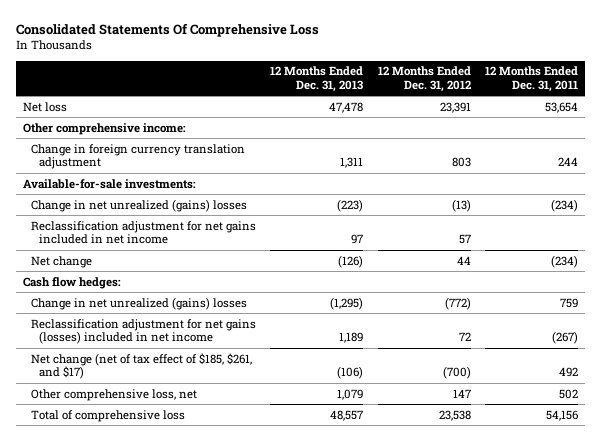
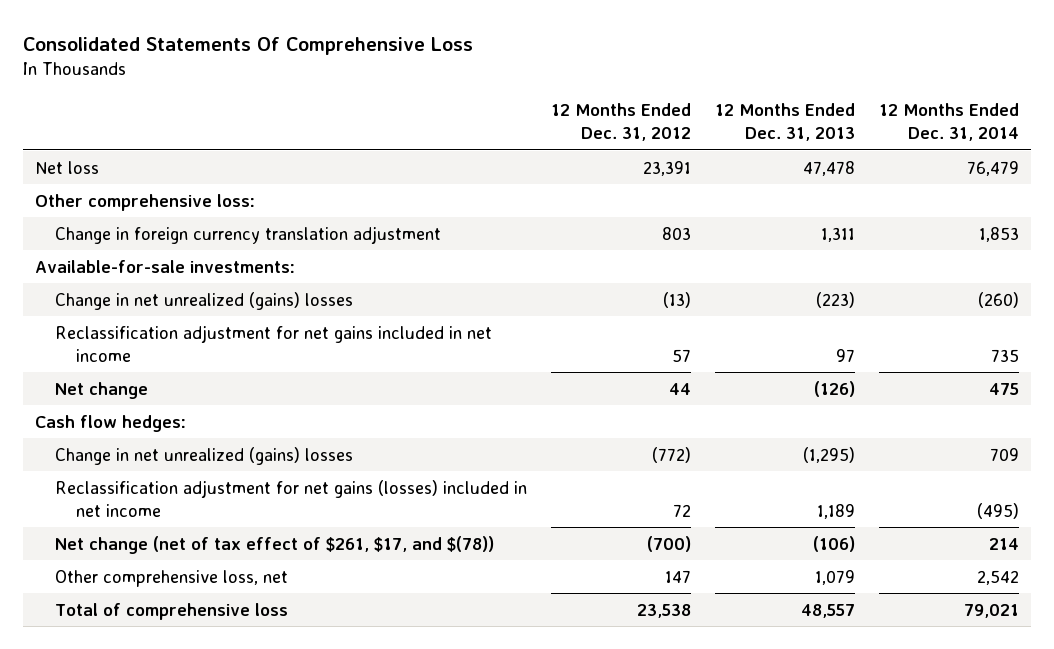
- | 12 Months Ended Dec. 31, 2013 | 12 Months Ended Dec. 31, 2012 | 12 Months Ended Dec. 31, 2011
+ | 12 Months Ended Dec. 31, 2012 | 12 Months Ended Dec. 31, 2013 | 12 Months Ended Dec. 31, 2014
- Other comprehensive income:
+ Other comprehensive loss:
- Net change (net of tax effect of $185, $261, and $17) | (106) | (700) | 492
+ Net change (net of tax effect of $261, $17, and $(78)) | (700) | (106) | 214

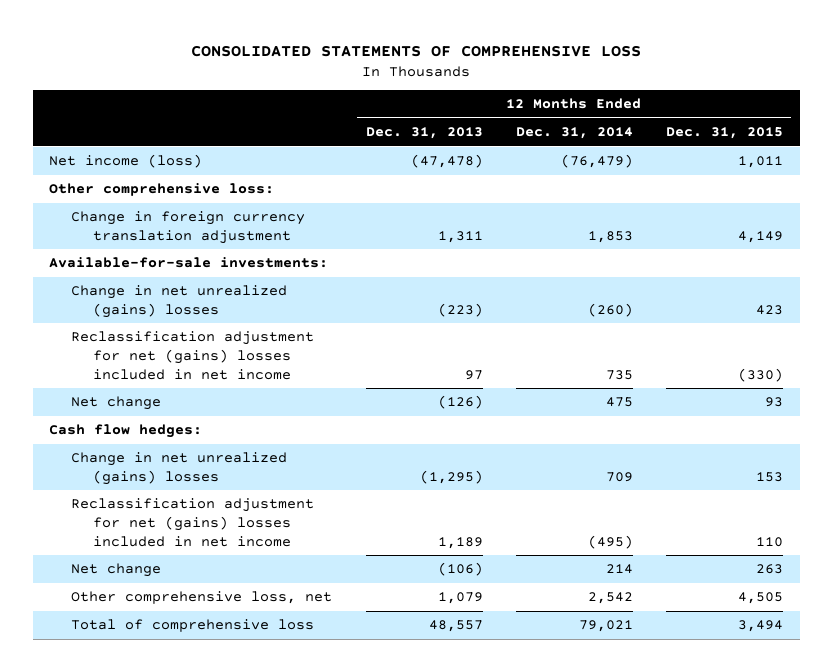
- Consolidated Statements Of Comprehensive Loss
+ CONSOLIDATED STATEMENTS OF COMPREHENSIVE LOSS
- | 12 Months Ended Dec. 31, 2012 | 12 Months Ended Dec. 31, 2013 | 12 Months Ended Dec. 31, 2014
+ | 12 Months Ended Dec. 31, 2013 | 12 Months Ended Dec. 31, 2014 | 12 Months Ended Dec. 31, 2015
- Net loss | 23,391 | 47,478 | 76,479
+ Net income (loss) | (47,478) | (76,479) | 1,011
- Reclassification adjustment for net gains included in net income | 57 | 97 | 735
+ Reclassification adjustment for net (gains) losses included in net income | 97 | 735 | (330)
- Reclassification adjustment for net gains (losses) included in net income | 72 | 1,189 | (495)
- Net change (net of tax effect of $261, $17, and $(78)) | (700) | (106) | 214
+ Reclassification adjustment for net (gains) losses included in net income | 1,189 | (495) | 110
+ Net change | (106) | 214 | 263

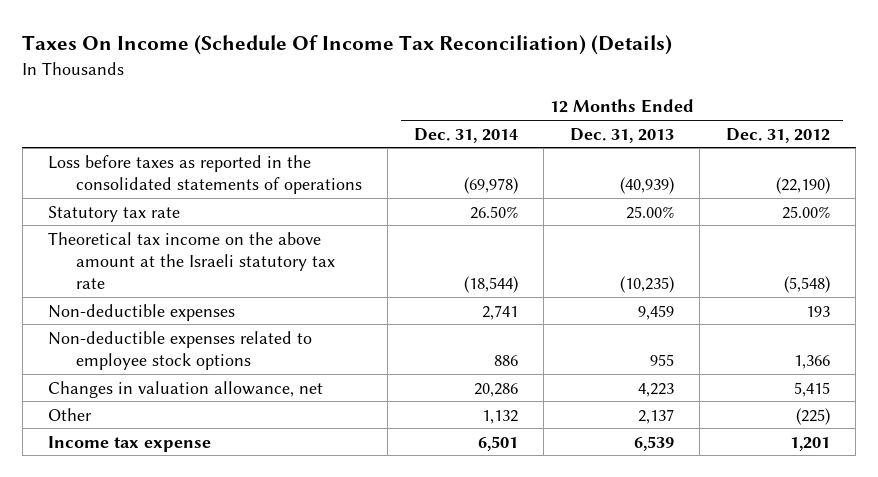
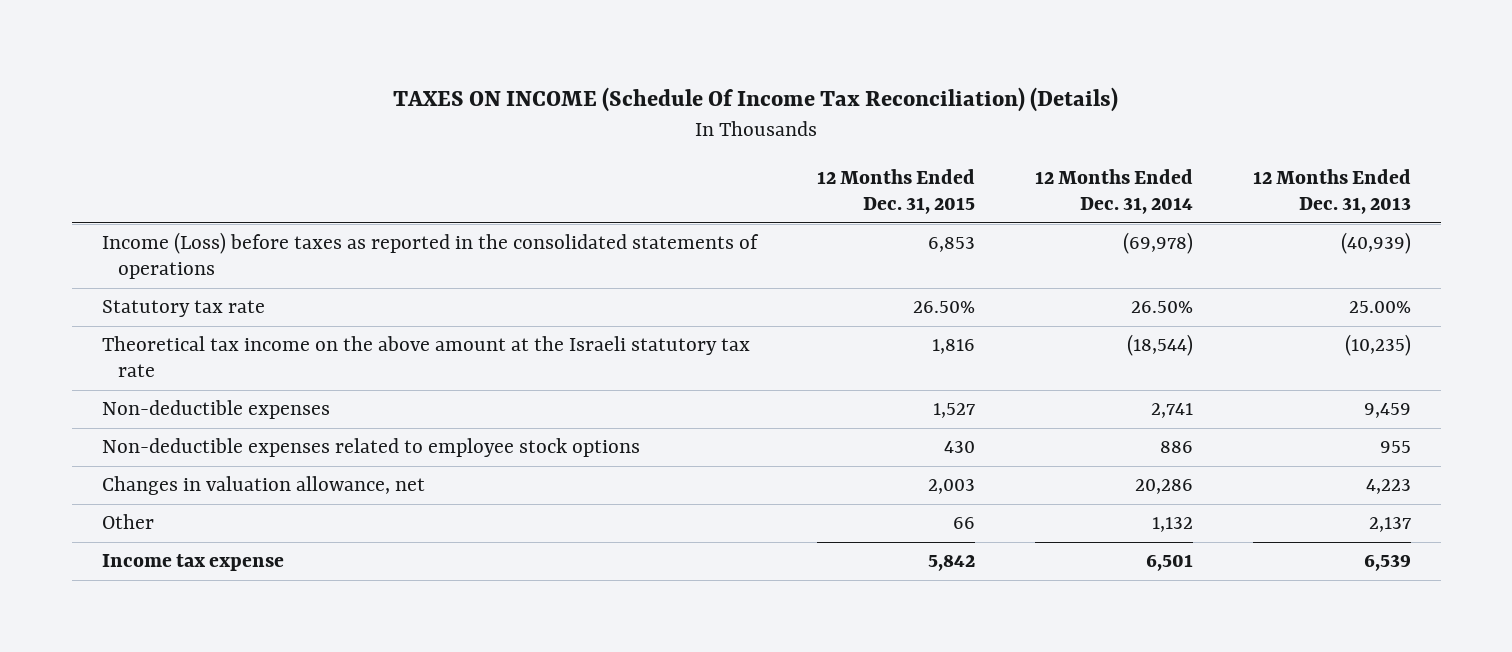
- Taxes On Income (Schedule Of Income Tax Reconciliation) (Details)
+ TAXES ON INCOME (Schedule Of Income Tax Reconciliation) (Details)
- | 12 Months Ended Dec. 31, 2014 | 12 Months Ended Dec. 31, 2013 | 12 Months Ended Dec. 31, 2012
+ | 12 Months Ended Dec. 31, 2015 | 12 Months Ended Dec. 31, 2014 | 12 Months Ended Dec. 31, 2013
- Loss before taxes as reported in the consolidated statements of operations | (69,978) | (40,939) | (22,190)
+ Income (Loss) before taxes as reported in the consolidated statements of operations | 6,853 | (69,978) | (40,939)

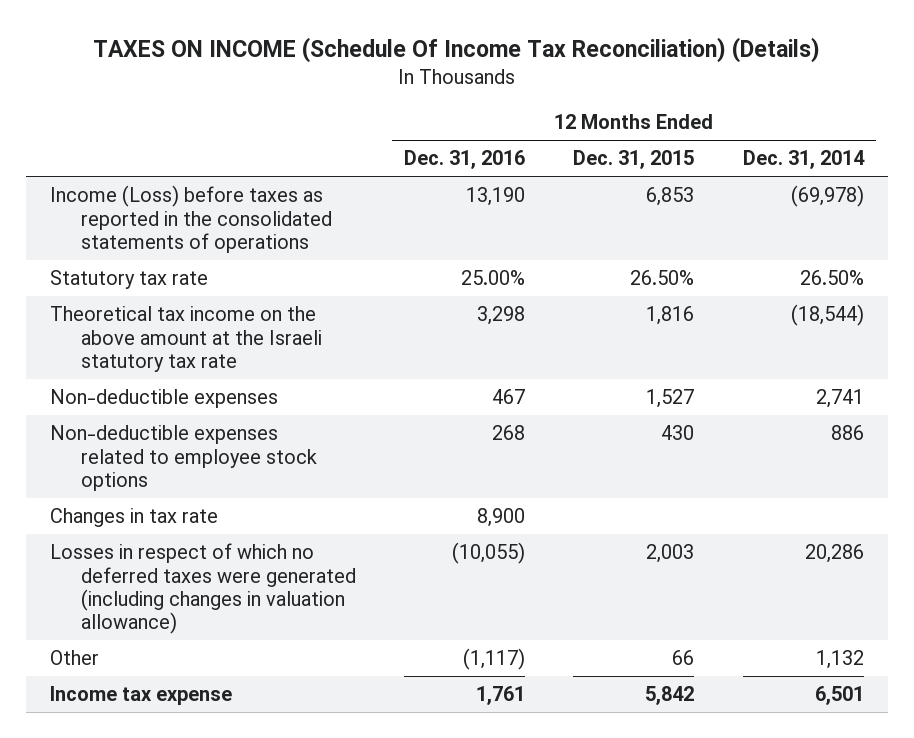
- | 12 Months Ended Dec. 31, 2015 | 12 Months Ended Dec. 31, 2014 | 12 Months Ended Dec. 31, 2013
+ | 12 Months Ended Dec. 31, 2016 | 12 Months Ended Dec. 31, 2015 | 12 Months Ended Dec. 31, 2014
- Changes in valuation allowance, net | 2,003 | 20,286 | 4,223
+ Changes in tax rate | 8,900 | |
+ Losses in respect of which no deferred taxes were generated (including changes in valuation allowance) | (10,055) | 2,003 | 20,286

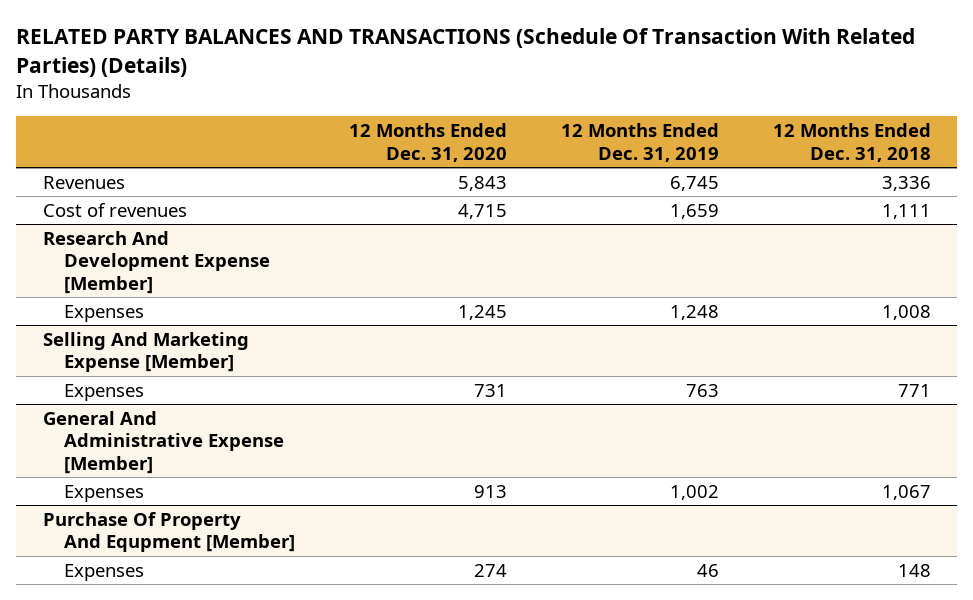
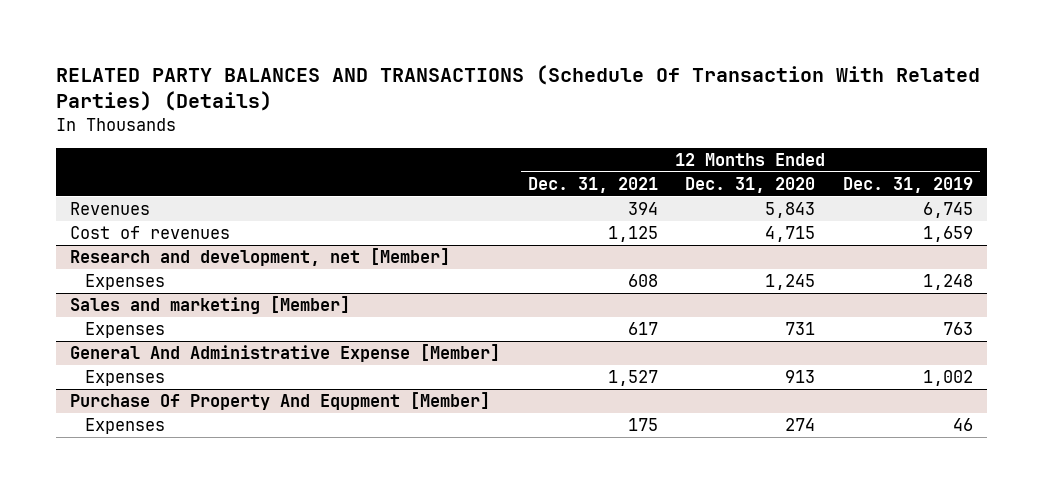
- | 12 Months Ended Dec. 31, 2020 | 12 Months Ended Dec. 31, 2019 | 12 Months Ended Dec. 31, 2018
+ | 12 Months Ended Dec. 31, 2021 | 12 Months Ended Dec. 31, 2020 | 12 Months Ended Dec. 31, 2019
- Research And Development Expense [Member]
+ Research and development, net [Member]
- Selling And Marketing Expense [Member]
+ Sales and marketing [Member]

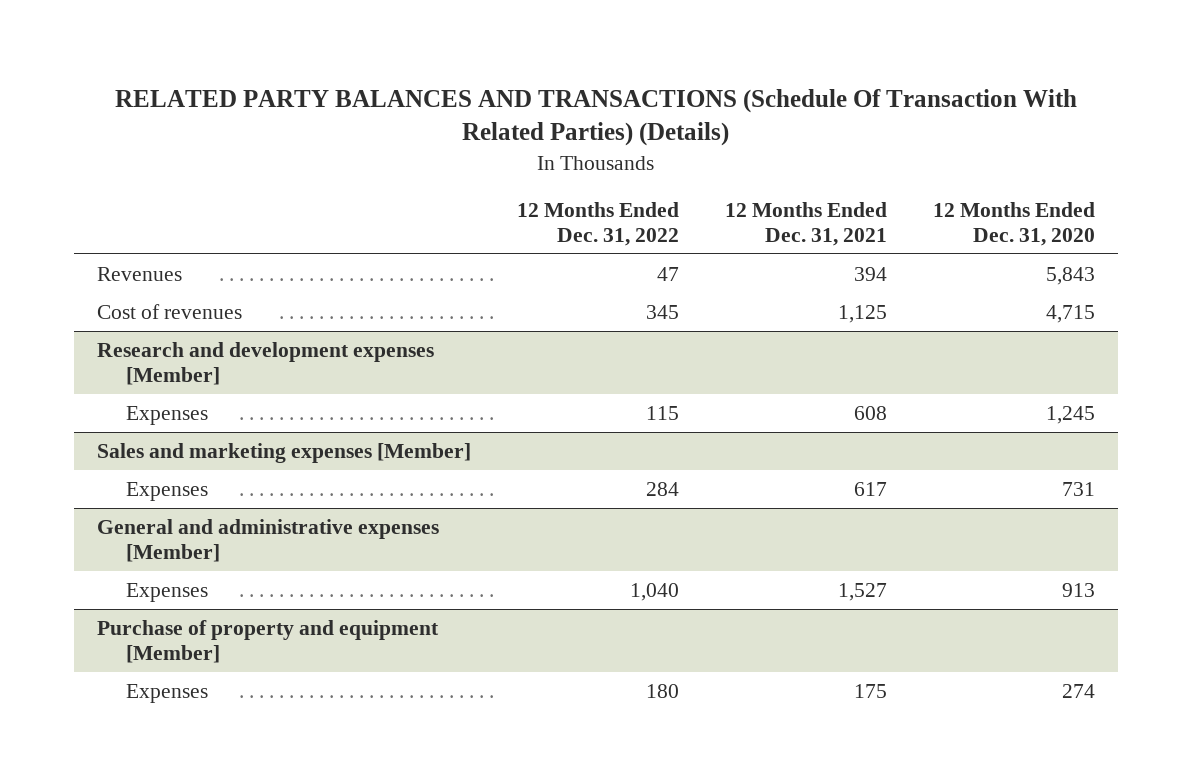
- | 12 Months Ended Dec. 31, 2021 | 12 Months Ended Dec. 31, 2020 | 12 Months Ended Dec. 31, 2019
+ | 12 Months Ended Dec. 31, 2022 | 12 Months Ended Dec. 31, 2021 | 12 Months Ended Dec. 31, 2020
- Research and development, net [Member]
+ Research and development expenses [Member]
- Sales and marketing [Member]
+ Sales and marketing expenses [Member]
- General And Administrative Expense [Member]
+ General and administrative expenses [Member]
- Purchase Of Property And Equpment [Member]
+ Purchase of property and equipment [Member]

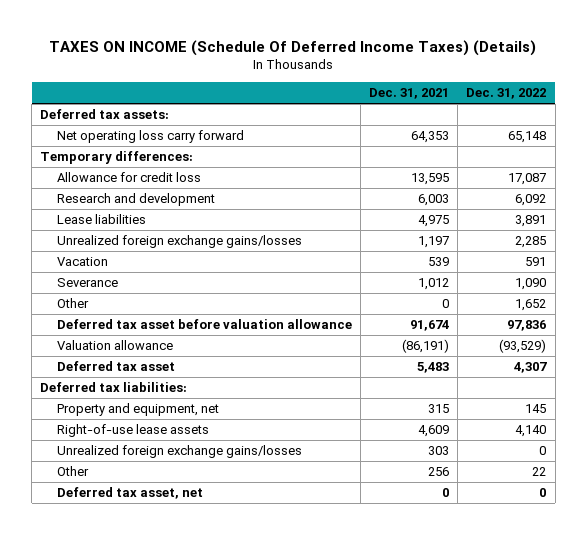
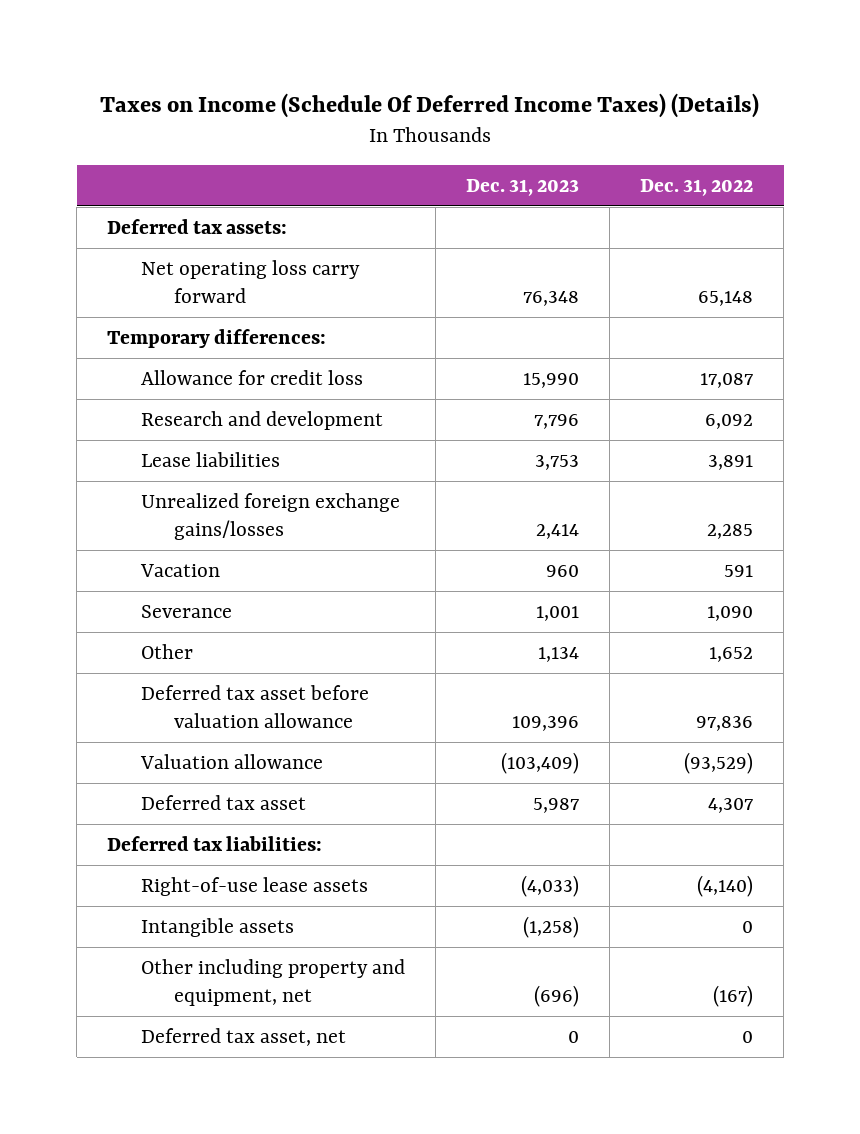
- TAXES ON INCOME (Schedule Of Deferred Income Taxes) (Details)
+ Taxes on Income (Schedule Of Deferred Income Taxes) (Details)
- | Dec. 31, 2021 | Dec. 31, 2022
+ | Dec. 31, 2023 | Dec. 31, 2022
- Property and equipment, net | 315 | 145
- Right-of-use lease assets | 4,609 | 4,140
- Unrealized foreign exchange gains/losses | 303 | 0
- Other | 256 | 22
+ Right-of-use lease assets | (4,033) | (4,140)
+ Intangible assets | (1,258) | 0
+ Other including property and equipment, net | (696) | (167)

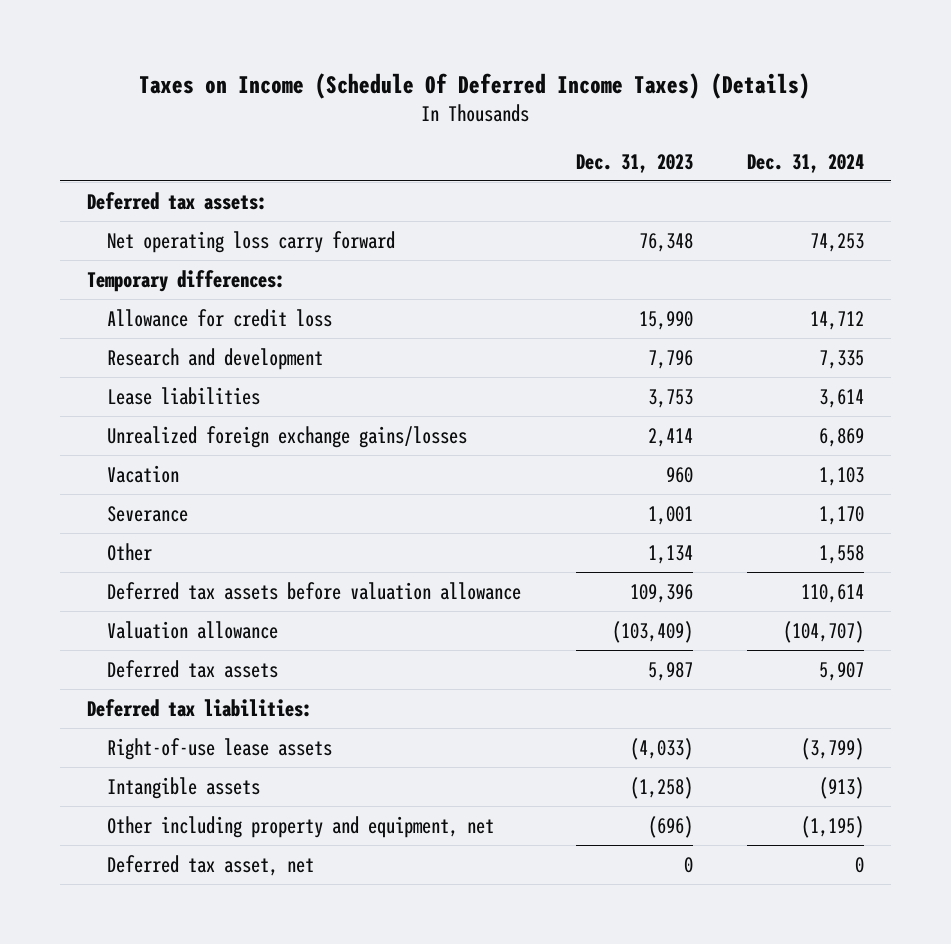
- | Dec. 31, 2023 | Dec. 31, 2022
+ | Dec. 31, 2023 | Dec. 31, 2024
- Deferred tax asset before valuation allowance | 109,396 | 97,836
+ Deferred tax assets before valuation allowance | 109,396 | 110,614
- Deferred tax asset | 5,987 | 4,307
+ Deferred tax assets | 5,987 | 5,907

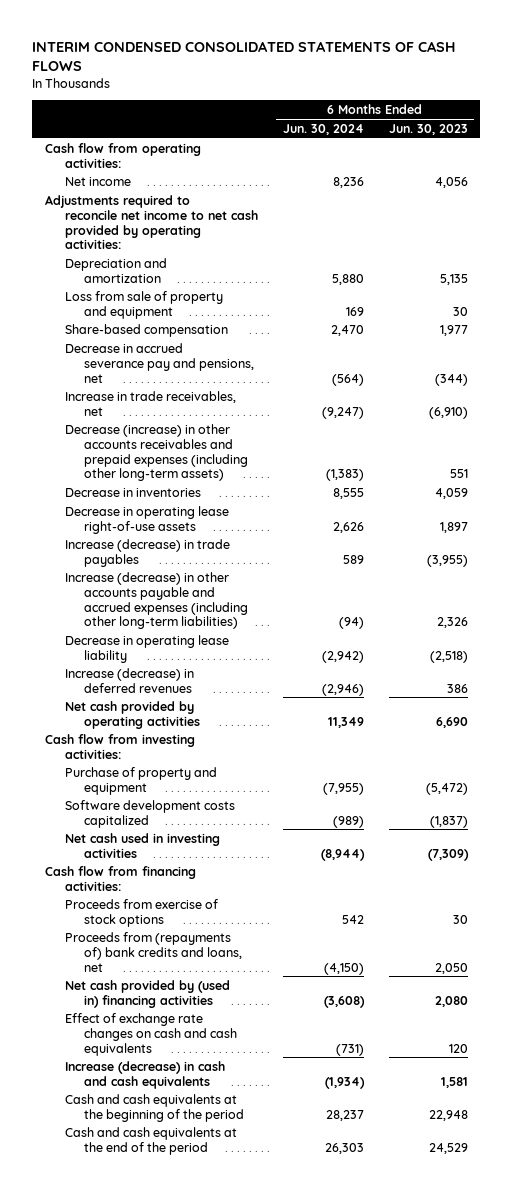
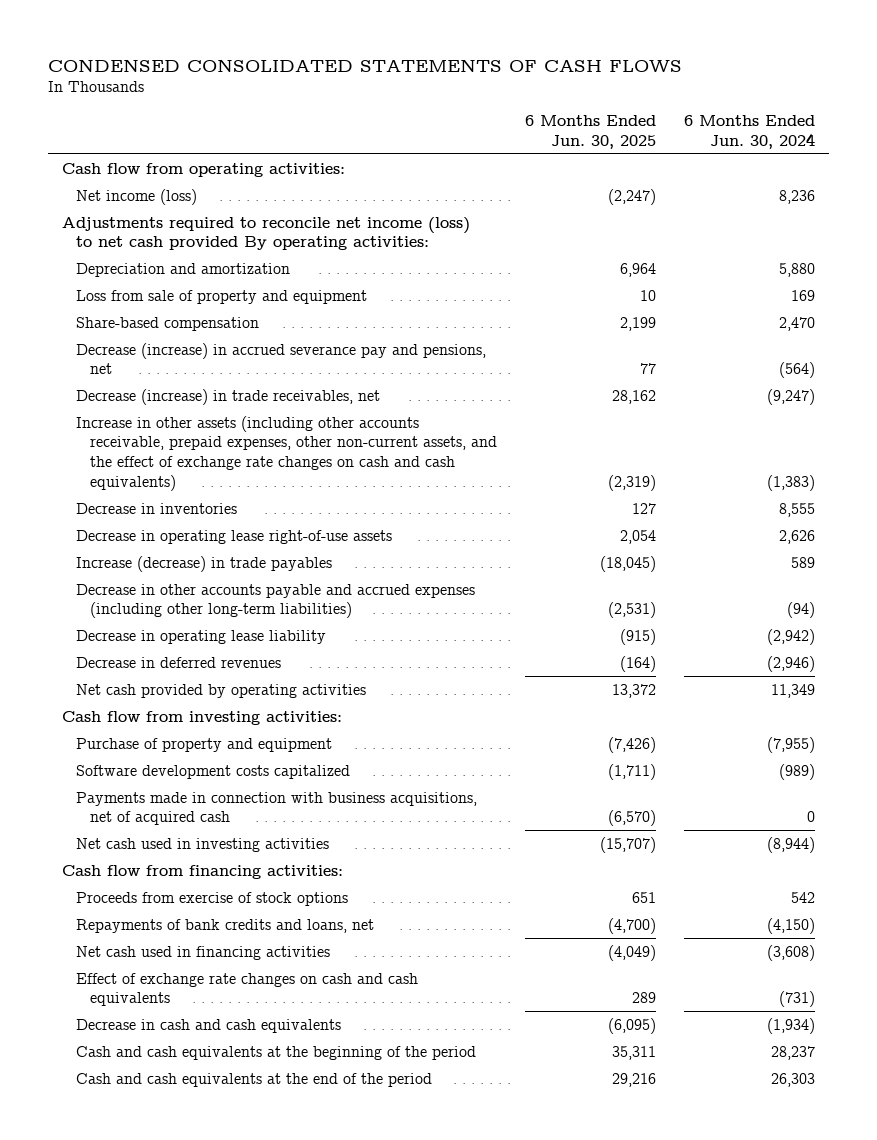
- INTERIM CONDENSED CONSOLIDATED STATEMENTS OF CASH FLOWS
+ CONDENSED CONSOLIDATED STATEMENTS OF CASH FLOWS
- | 6 Months Ended Jun. 30, 2024 | 6 Months Ended Jun. 30, 2023
+ | 6 Months Ended Jun. 30, 2025 | 6 Months Ended Jun. 30, 2024
- Net income | 8,236 | 4,056
- Adjustments required to reconcile net income to net cash provided by operating activities:
+ Net income (loss) | (2,247) | 8,236
+ Adjustments required to reconcile net income (loss) to net cash provided By operating activities:
- Decrease in accrued severance pay and pensions, net | (564) | (344)
- Increase in trade receivables, net | (9,247) | (6,910)
- Decrease (increase) in other accounts receivables and prepaid expenses (including other long-term assets) | (1,383) | 551
+ Decrease (increase) in accrued severance pay and pensions, net | 77 | (564)
+ Decrease (increase) in trade receivables, net | 28,162 | (9,247)
+ Increase in other assets (including other accounts receivable, prepaid expenses, other non-current assets, and the effect of exchange rate changes on cash and cash equivalents) | (2,319) | (1,383)
- Increase (decrease) in other accounts payable and accrued expenses (including other long-term liabilities) | (94) | 2,326
+ Decrease in other accounts payable and accrued expenses (including other long-term liabilities) | (2,531) | (94)
- Increase (decrease) in deferred revenues | (2,946) | 386
+ Decrease in deferred revenues | (164) | (2,946)
+ Payments made in connection with business acquisitions, net of acquired cash | (6,570) | 0
- Proceeds from (repayments of) bank credits and loans, net | (4,150) | 2,050
- Net cash provided by (used in) financing activities | (3,608) | 2,080
+ Repayments of bank credits and loans, net | (4,700) | (4,150)
+ Net cash used in financing activities | (4,049) | (3,608)
- Increase (decrease) in cash and cash equivalents | (1,934) | 1,581
+ Decrease in cash and cash equivalents | (6,095) | (1,934)

